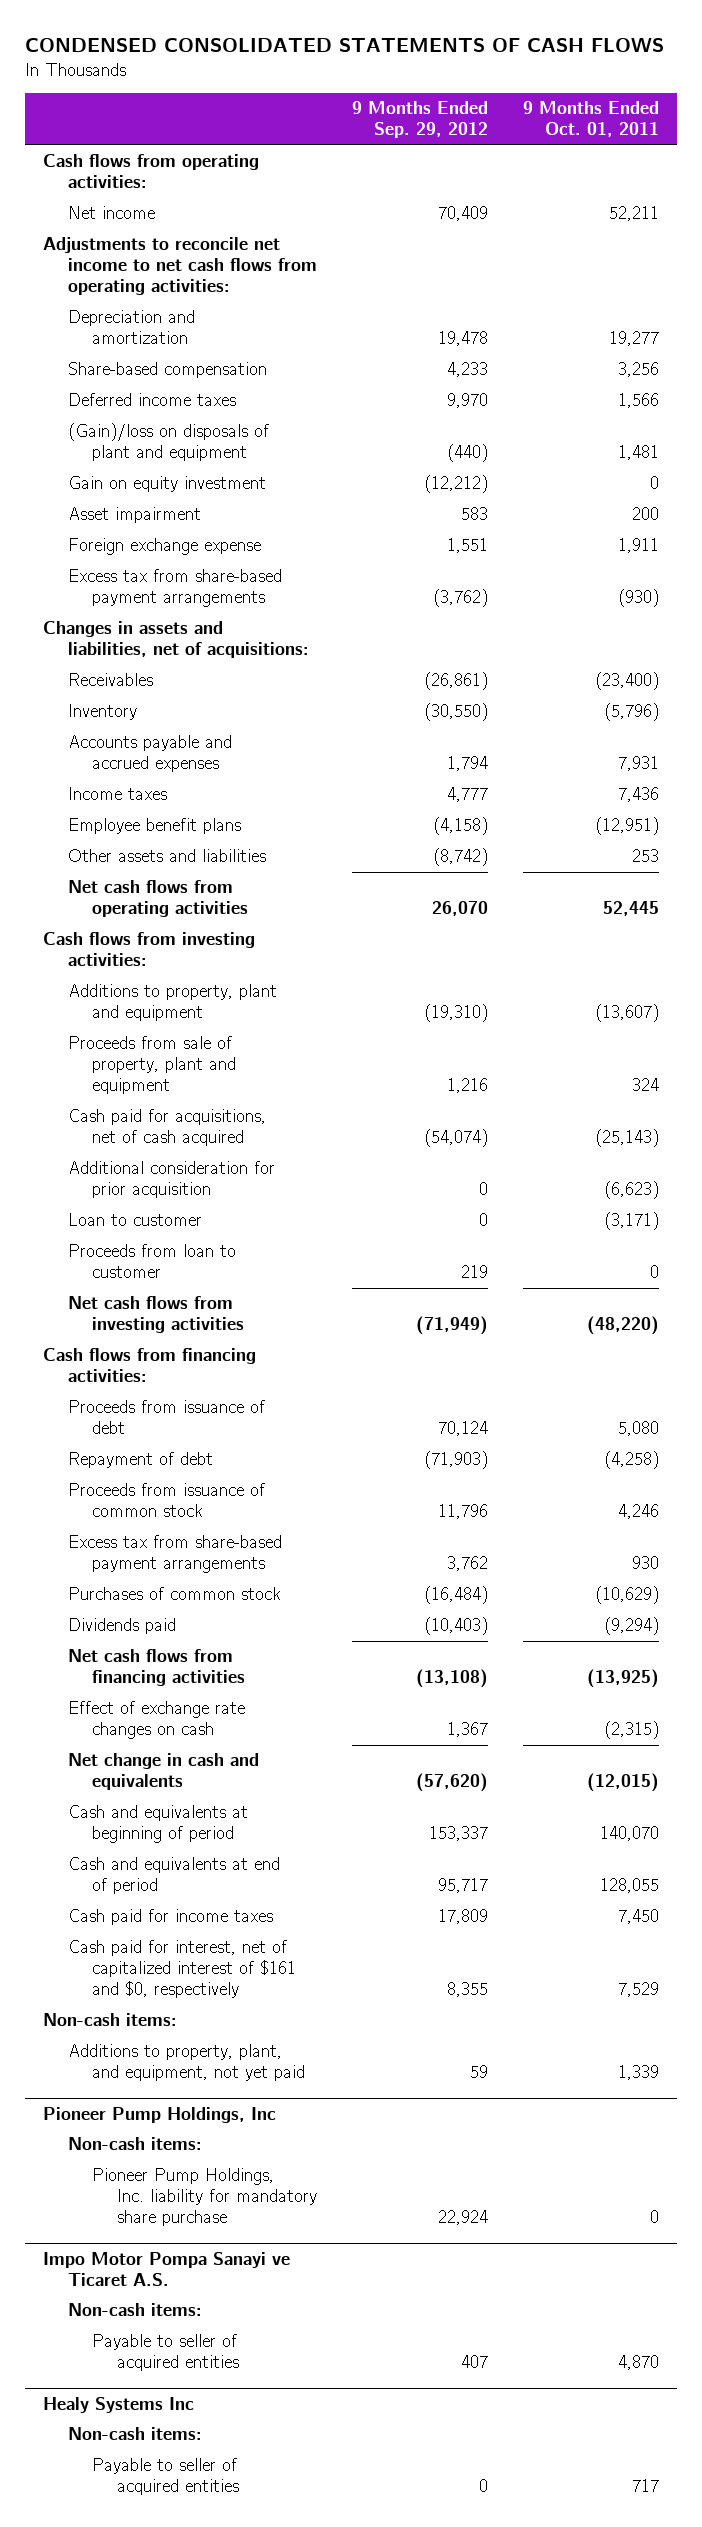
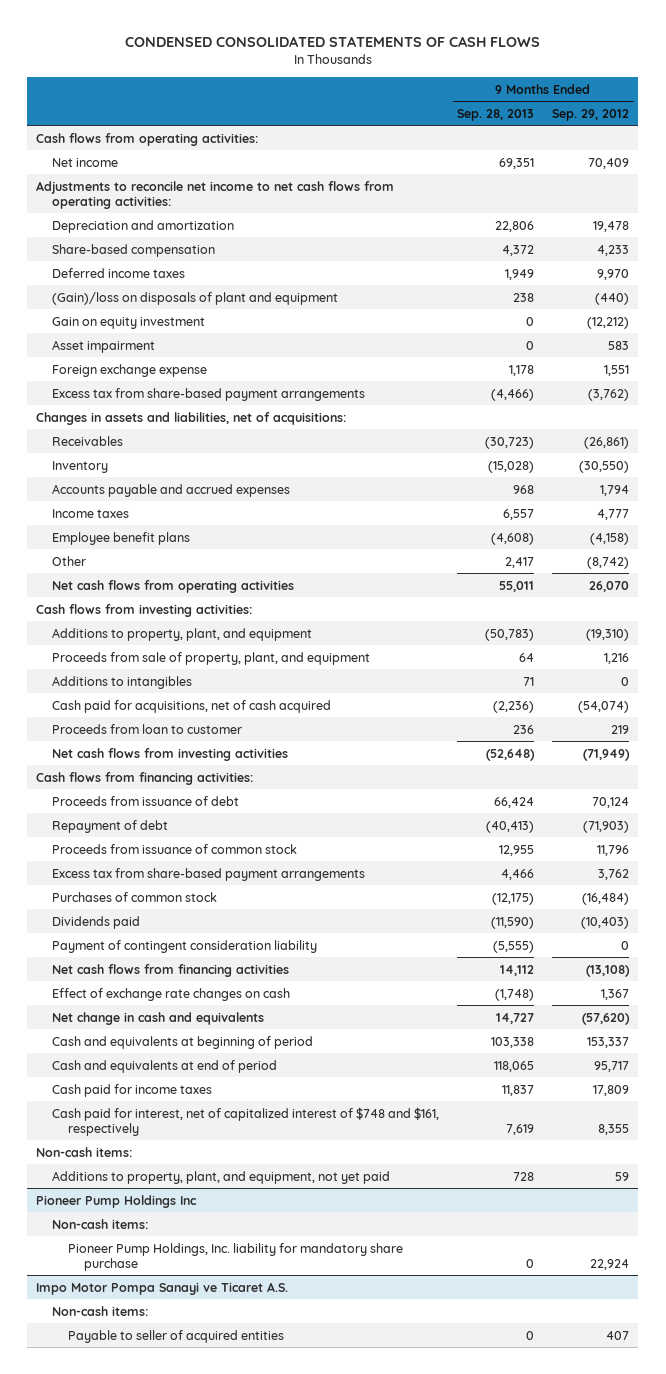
- | 9 Months Ended Sep. 29, 2012 | 9 Months Ended Oct. 01, 2011
+ | 9 Months Ended Sep. 28, 2013 | 9 Months Ended Sep. 29, 2012
- Other assets and liabilities | (8,742) | 253
+ Other | 2,417 | (8,742)
- Additions to property, plant and equipment | (19,310) | (13,607)
- Proceeds from sale of property, plant and equipment | 1,216 | 324
+ Additions to property, plant, and equipment | (50,783) | (19,310)
+ Proceeds from sale of property, plant, and equipment | 64 | 1,216
+ Additions to intangibles | 71 | 0
- Additional consideration for prior acquisition | 0 | (6,623)
- Loan to customer | 0 | (3,171)
+ Payment of contingent consideration liability | (5,555) | 0
- Cash paid for interest, net of capitalized interest of $161 and $0, respectively | 8,355 | 7,529
+ Cash paid for interest, net of capitalized interest of $748 and $161, respectively | 7,619 | 8,355
- Pioneer Pump Holdings, Inc
+ Pioneer Pump Holdings Inc
- Healy Systems Inc
- Non-cash items:
- Payable to seller of acquired entities | 0 | 717

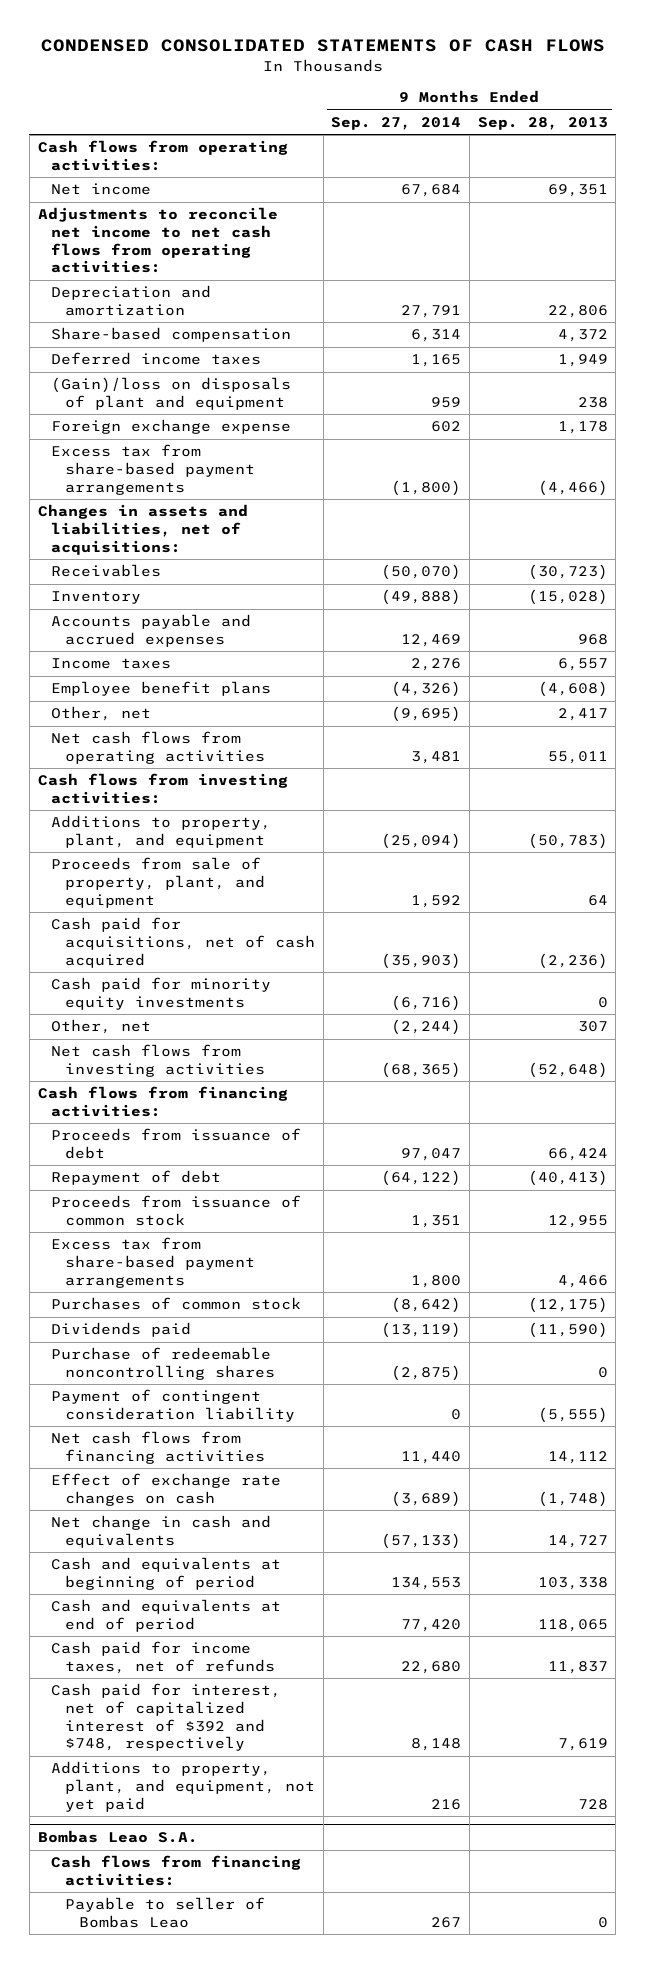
- | 9 Months Ended Sep. 28, 2013 | 9 Months Ended Sep. 29, 2012
+ | 9 Months Ended Sep. 27, 2014 | 9 Months Ended Sep. 28, 2013
- Gain on equity investment | 0 | (12,212)
- Asset impairment | 0 | 583
- Other | 2,417 | (8,742)
+ Other, net | (9,695) | 2,417
- Additions to intangibles | 71 | 0
- Proceeds from loan to customer | 236 | 219
+ Cash paid for minority equity investments | (6,716) | 0
+ Other, net | (2,244) | 307
+ Purchase of redeemable noncontrolling shares | (2,875) | 0
- Cash paid for income taxes | 11,837 | 17,809
- Cash paid for interest, net of capitalized interest of $748 and $161, respectively | 7,619 | 8,355
- Non-cash items:
+ Cash paid for income taxes, net of refunds | 22,680 | 11,837
+ Cash paid for interest, net of capitalized interest of $392 and $748, respectively | 8,148 | 7,619
- Pioneer Pump Holdings Inc
- Non-cash items:
- Pioneer Pump Holdings, Inc. liability for mandatory share purchase | 0 | 22,924
- Impo Motor Pompa Sanayi ve Ticaret A.S.
- Non-cash items:
- Payable to seller of acquired entities | 0 | 407
+ Bombas Leao S.A.
+ Cash flows from financing activities:
+ Payable to seller of Bombas Leao | 267 | 0

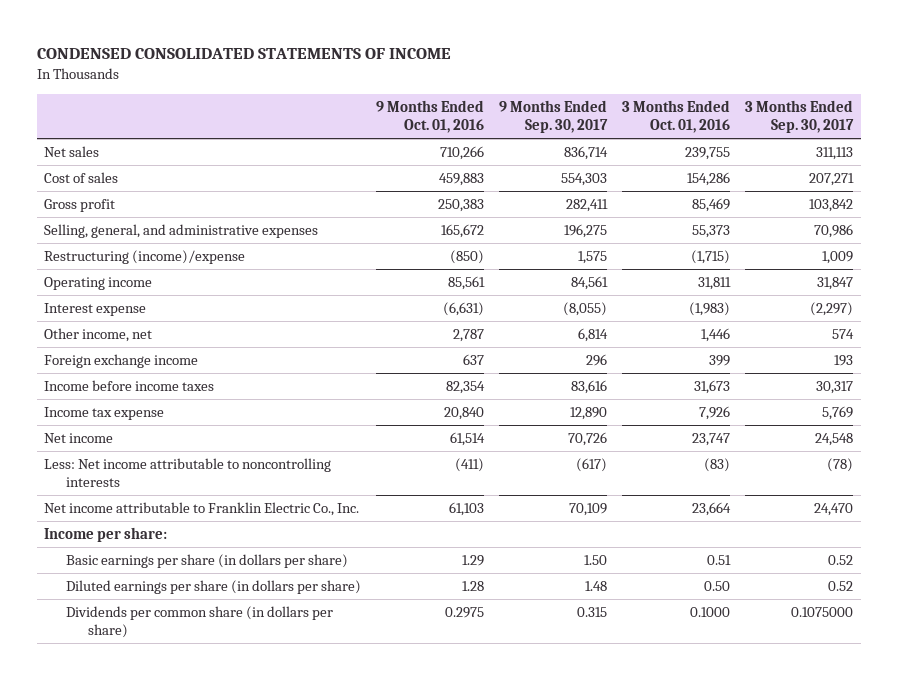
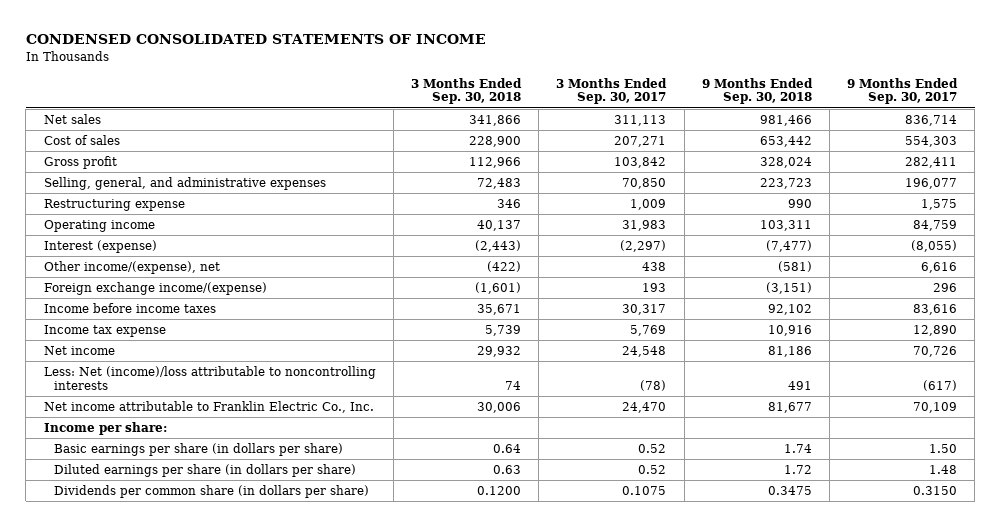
- | 9 Months Ended Oct. 01, 2016 | 9 Months Ended Sep. 30, 2017 | 3 Months Ended Oct. 01, 2016 | 3 Months Ended Sep. 30, 2017
+ | 3 Months Ended Sep. 30, 2018 | 3 Months Ended Sep. 30, 2017 | 9 Months Ended Sep. 30, 2018 | 9 Months Ended Sep. 30, 2017
- Selling, general, and administrative expenses | 165,672 | 196,275 | 55,373 | 70,986
- Restructuring (income)/expense | (850) | 1,575 | (1,715) | 1,009
- Operating income | 85,561 | 84,561 | 31,811 | 31,847
- Interest expense | (6,631) | (8,055) | (1,983) | (2,297)
- Other income, net | 2,787 | 6,814 | 1,446 | 574
- Foreign exchange income | 637 | 296 | 399 | 193
+ Selling, general, and administrative expenses | 72,483 | 70,850 | 223,723 | 196,077
+ Restructuring expense | 346 | 1,009 | 990 | 1,575
+ Operating income | 40,137 | 31,983 | 103,311 | 84,759
+ Interest (expense) | (2,443) | (2,297) | (7,477) | (8,055)
+ Other income/(expense), net | (422) | 438 | (581) | 6,616
+ Foreign exchange income/(expense) | (1,601) | 193 | (3,151) | 296
- Less: Net income attributable to noncontrolling interests | (411) | (617) | (83) | (78)
+ Less: Net (income)/loss attributable to noncontrolling interests | 74 | (78) | 491 | (617)
- Dividends per common share (in dollars per share) | 0.2975 | 0.315 | 0.1000 | 0.1075000
+ Dividends per common share (in dollars per share) | 0.1200 | 0.1075 | 0.3475 | 0.3150

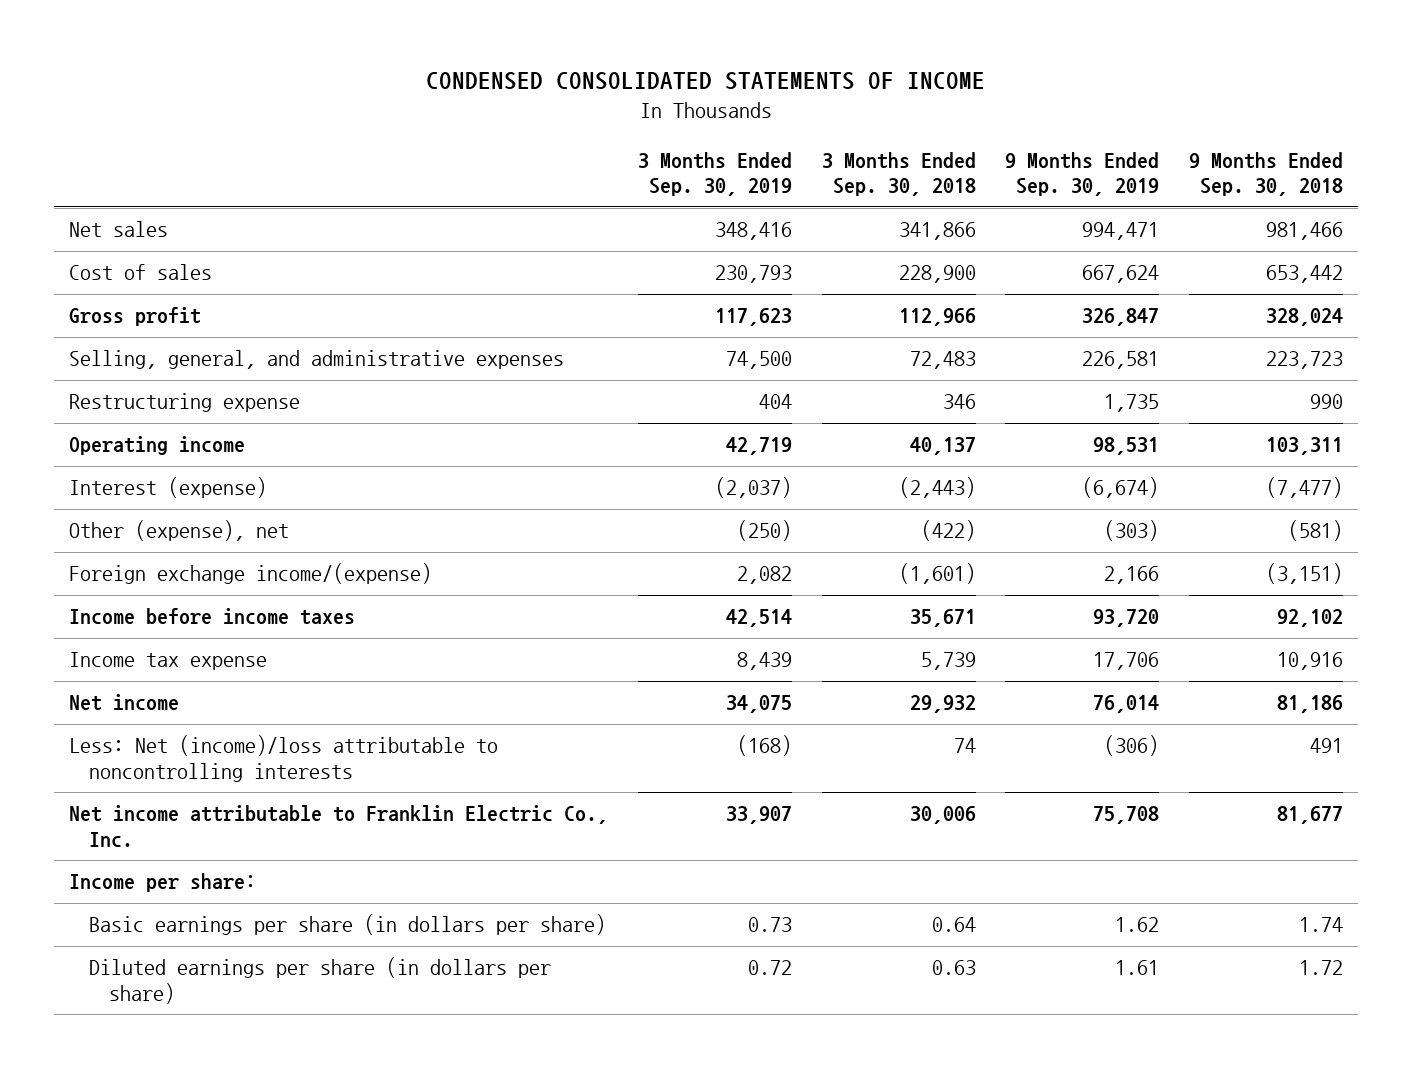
- | 3 Months Ended Sep. 30, 2018 | 3 Months Ended Sep. 30, 2017 | 9 Months Ended Sep. 30, 2018 | 9 Months Ended Sep. 30, 2017
+ | 3 Months Ended Sep. 30, 2019 | 3 Months Ended Sep. 30, 2018 | 9 Months Ended Sep. 30, 2019 | 9 Months Ended Sep. 30, 2018
- Other income/(expense), net | (422) | 438 | (581) | 6,616
+ Other (expense), net | (250) | (422) | (303) | (581)
- Dividends per common share (in dollars per share) | 0.1200 | 0.1075 | 0.3475 | 0.3150

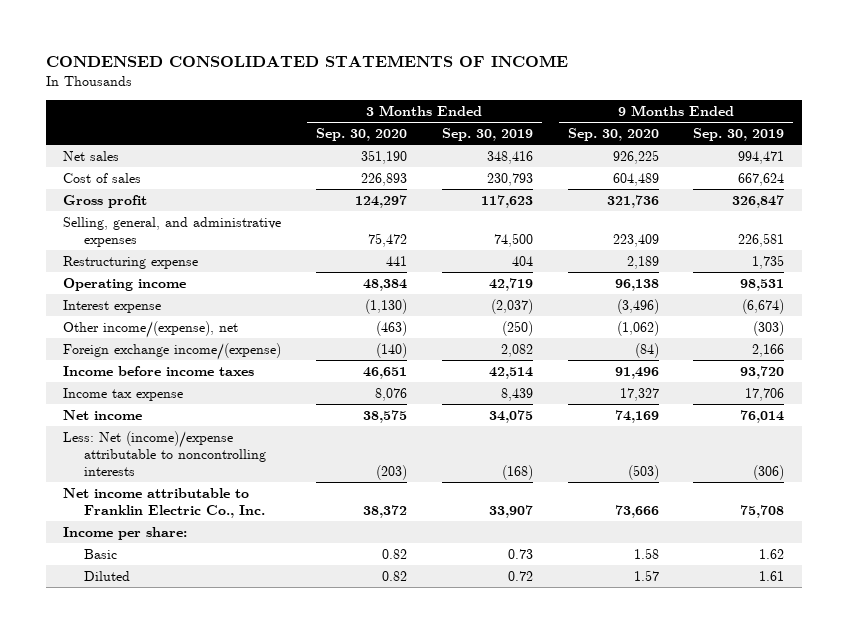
- | 3 Months Ended Sep. 30, 2019 | 3 Months Ended Sep. 30, 2018 | 9 Months Ended Sep. 30, 2019 | 9 Months Ended Sep. 30, 2018
+ | 3 Months Ended Sep. 30, 2020 | 3 Months Ended Sep. 30, 2019 | 9 Months Ended Sep. 30, 2020 | 9 Months Ended Sep. 30, 2019
- Interest (expense) | (2,037) | (2,443) | (6,674) | (7,477)
- Other (expense), net | (250) | (422) | (303) | (581)
+ Interest expense | (1,130) | (2,037) | (3,496) | (6,674)
+ Other income/(expense), net | (463) | (250) | (1,062) | (303)
- Less: Net (income)/loss attributable to noncontrolling interests | (168) | 74 | (306) | 491
+ Less: Net (income)/expense attributable to noncontrolling interests | (203) | (168) | (503) | (306)
- Basic earnings per share (in dollars per share) | 0.73 | 0.64 | 1.62 | 1.74
- Diluted earnings per share (in dollars per share) | 0.72 | 0.63 | 1.61 | 1.72
+ Basic | 0.82 | 0.73 | 1.58 | 1.62
+ Diluted | 0.82 | 0.72 | 1.57 | 1.61

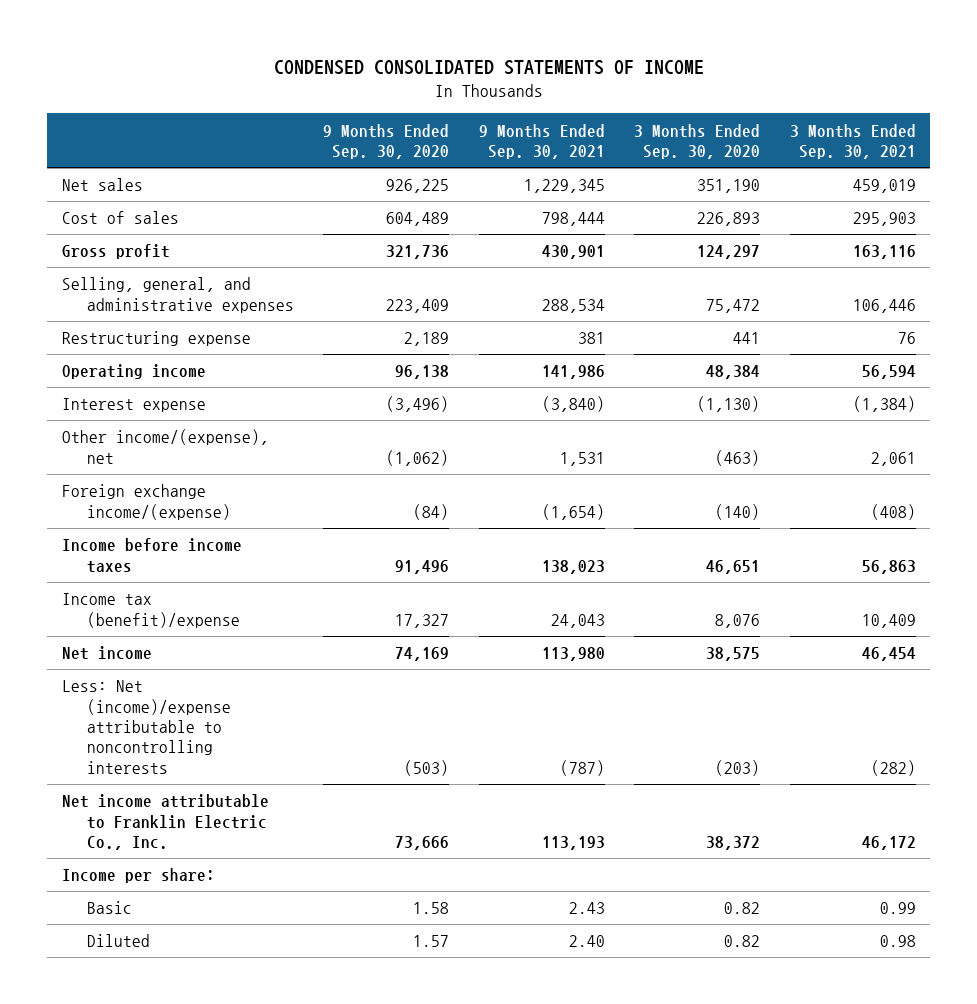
- | 3 Months Ended Sep. 30, 2020 | 3 Months Ended Sep. 30, 2019 | 9 Months Ended Sep. 30, 2020 | 9 Months Ended Sep. 30, 2019
+ | 9 Months Ended Sep. 30, 2020 | 9 Months Ended Sep. 30, 2021 | 3 Months Ended Sep. 30, 2020 | 3 Months Ended Sep. 30, 2021
- Income tax expense | 8,076 | 8,439 | 17,327 | 17,706
+ Income tax (benefit)/expense | 17,327 | 24,043 | 8,076 | 10,409

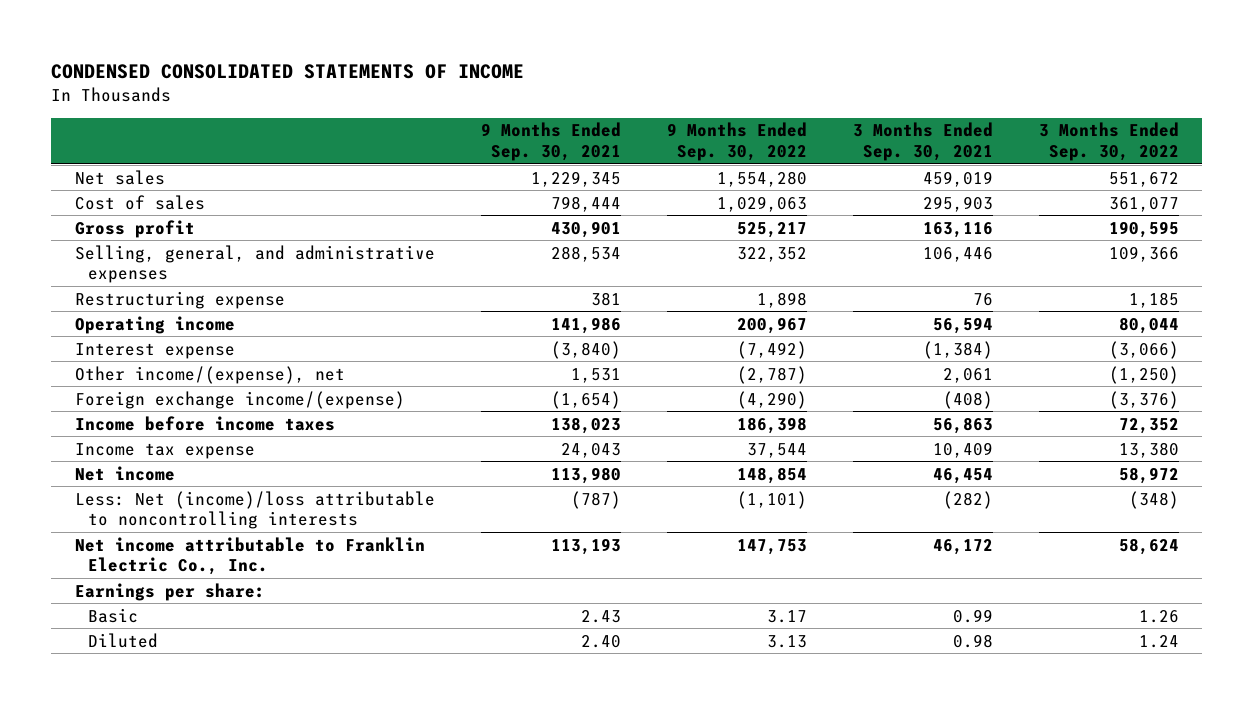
- | 9 Months Ended Sep. 30, 2020 | 9 Months Ended Sep. 30, 2021 | 3 Months Ended Sep. 30, 2020 | 3 Months Ended Sep. 30, 2021
+ | 9 Months Ended Sep. 30, 2021 | 9 Months Ended Sep. 30, 2022 | 3 Months Ended Sep. 30, 2021 | 3 Months Ended Sep. 30, 2022
- Income tax (benefit)/expense | 17,327 | 24,043 | 8,076 | 10,409
+ Income tax expense | 24,043 | 37,544 | 10,409 | 13,380
- Less: Net (income)/expense attributable to noncontrolling interests | (503) | (787) | (203) | (282)
+ Less: Net (income)/loss attributable to noncontrolling interests | (787) | (1,101) | (282) | (348)
- Income per share:
+ Earnings per share:

